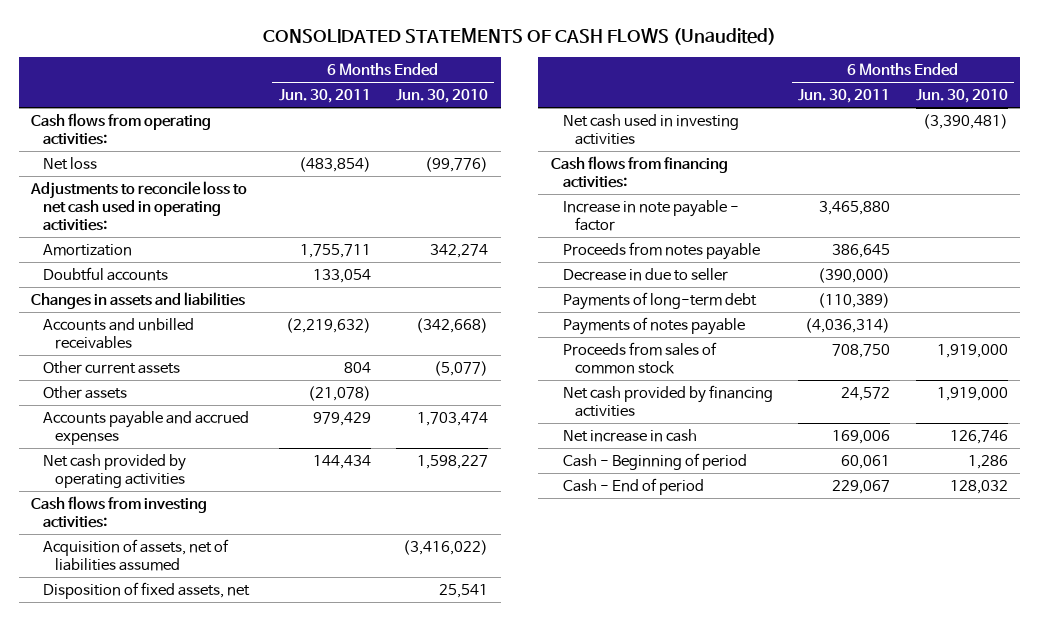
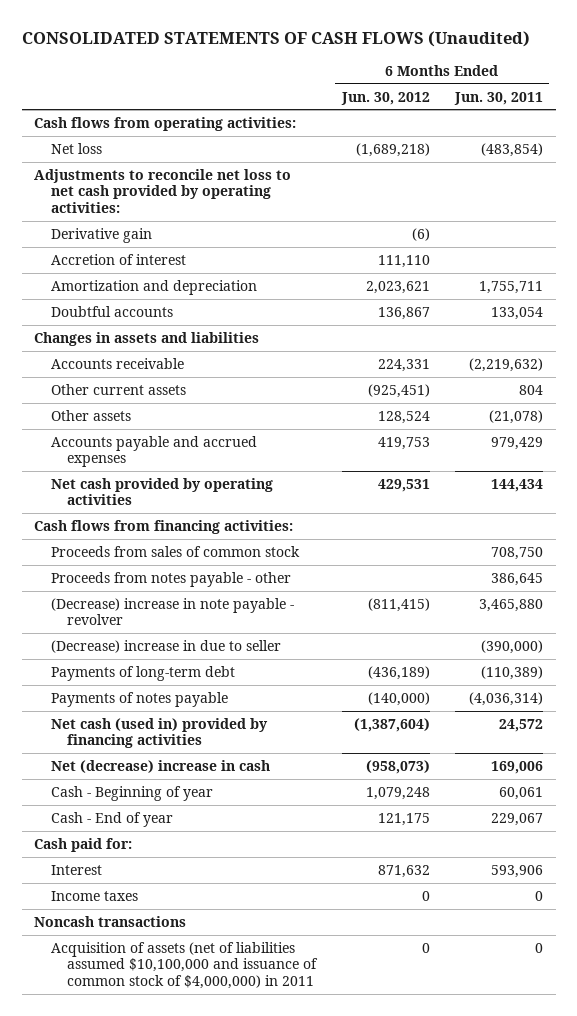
- | 6 Months Ended Jun. 30, 2011 | 6 Months Ended Jun. 30, 2010
+ | 6 Months Ended Jun. 30, 2012 | 6 Months Ended Jun. 30, 2011
- Adjustments to reconcile loss to net cash used in operating activities:
- Amortization | 1,755,711 | 342,274
+ Adjustments to reconcile net loss to net cash provided by operating activities:
+ Derivative gain | (6) |
+ Accretion of interest | 111,110 |
+ Amortization and depreciation | 2,023,621 | 1,755,711
- Accounts and unbilled receivables | (2,219,632) | (342,668)
+ Accounts receivable | 224,331 | (2,219,632)
- Cash flows from investing activities:
- Acquisition of assets, net of liabilities assumed | | (3,416,022)
- Disposition of fixed assets, net | | 25,541
- Net cash used in investing activities | | (3,390,481)
- Increase in note payable - factor | 3,465,880 |
- Proceeds from notes payable | 386,645 |
- Decrease in due to seller | (390,000) |
moved up: Proceeds from sales of common stock | | 708,750
+ Proceeds from notes payable - other | | 386,645
+ (Decrease) increase in note payable - revolver | (811,415) | 3,465,880
+ (Decrease) increase in due to seller | | (390,000)
- Net cash provided by financing activities | 24,572 | 1,919,000
- Net increase in cash | 169,006 | 126,746
- Cash - Beginning of period | 60,061 | 1,286
- Cash - End of period | 229,067 | 128,032
+ Net cash (used in) provided by financing activities | (1,387,604) | 24,572
+ Net (decrease) increase in cash | (958,073) | 169,006
+ Cash - Beginning of year | 1,079,248 | 60,061
+ Cash - End of year | 121,175 | 229,067
+ Cash paid for:
+ Interest | 871,632 | 593,906
+ Income taxes | 0 | 0
+ Noncash transactions
+ Acquisition of assets (net of liabilities assumed $10,100,000 and issuance of common stock of $4,000,000) in 2011 | 0 | 0

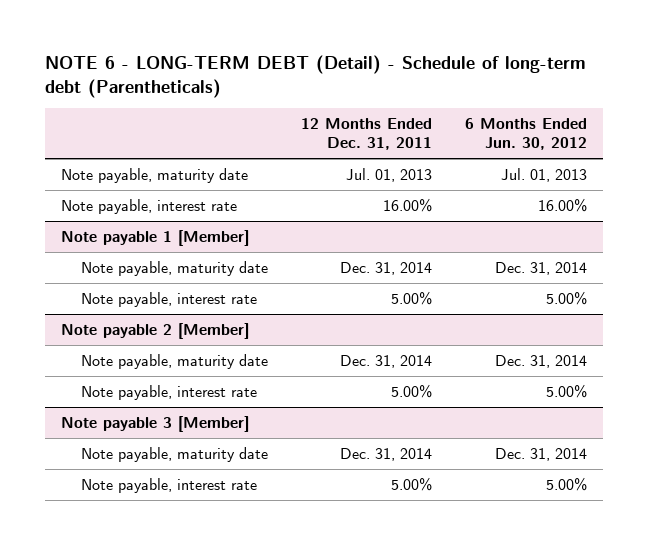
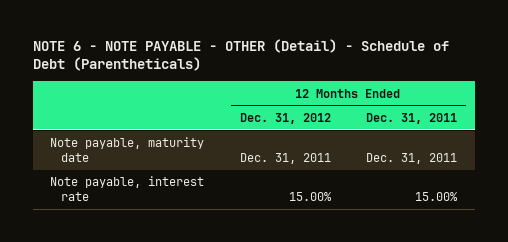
- NOTE 6 - LONG-TERM DEBT (Detail) - Schedule of long-term debt (Parentheticals)
+ NOTE 6 - NOTE PAYABLE - OTHER (Detail) - Schedule of Debt (Parentheticals)
- | 12 Months Ended Dec. 31, 2011 | 6 Months Ended Jun. 30, 2012
+ | 12 Months Ended Dec. 31, 2012 | 12 Months Ended Dec. 31, 2011
- Note payable, maturity date | Jul. 01, 2013 | Jul. 01, 2013
- Note payable, interest rate | 16.00% | 16.00%
- Note payable 1 [Member]
- Note payable, maturity date | Dec. 31, 2014 | Dec. 31, 2014
- Note payable, interest rate | 5.00% | 5.00%
- Note payable 2 [Member]
- Note payable, maturity date | Dec. 31, 2014 | Dec. 31, 2014
- Note payable, interest rate | 5.00% | 5.00%
- Note payable 3 [Member]
- Note payable, maturity date | Dec. 31, 2014 | Dec. 31, 2014
- Note payable, interest rate | 5.00% | 5.00%
+ Note payable, maturity date | Dec. 31, 2011 | Dec. 31, 2011
+ Note payable, interest rate | 15.00% | 15.00%

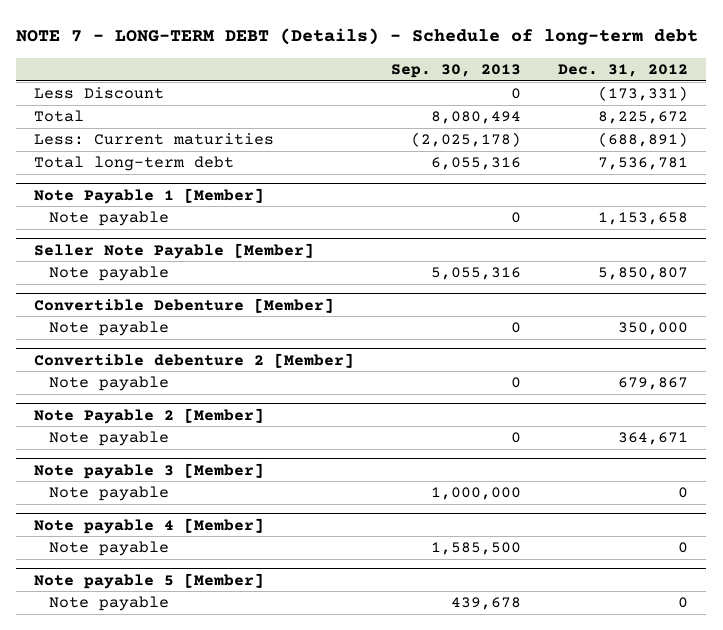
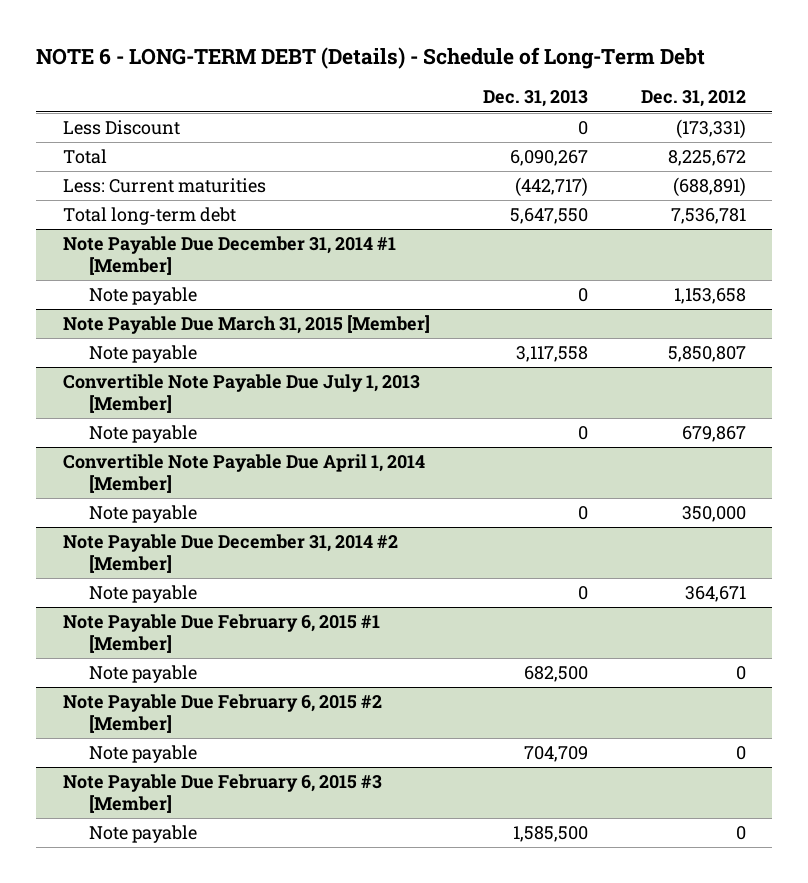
- NOTE 7 - LONG-TERM DEBT (Details) - Schedule of long-term debt
+ NOTE 6 - LONG-TERM DEBT (Details) - Schedule of Long-Term Debt
- | Sep. 30, 2013 | Dec. 31, 2012
+ | Dec. 31, 2013 | Dec. 31, 2012
- Note Payable 1 [Member]
+ Note Payable Due December 31, 2014 #1 [Member]
- Seller Note Payable [Member]
+ Note Payable Due March 31, 2015 [Member]
- Convertible Debenture [Member]
- Note payable | 0 | 350,000
- Convertible debenture 2 [Member]
+ Convertible Note Payable Due July 1, 2013 [Member]
- Note Payable 2 [Member]
+ Convertible Note Payable Due April 1, 2014 [Member]
+ Note payable | 0 | 350,000
+ Note Payable Due December 31, 2014 #2 [Member]
- Note payable 3 [Member]
+ Note Payable Due February 6, 2015 #1 [Member]
- Note payable 4 [Member]
+ Note Payable Due February 6, 2015 #2 [Member]
- Note payable 5 [Member]
+ Note Payable Due February 6, 2015 #3 [Member]

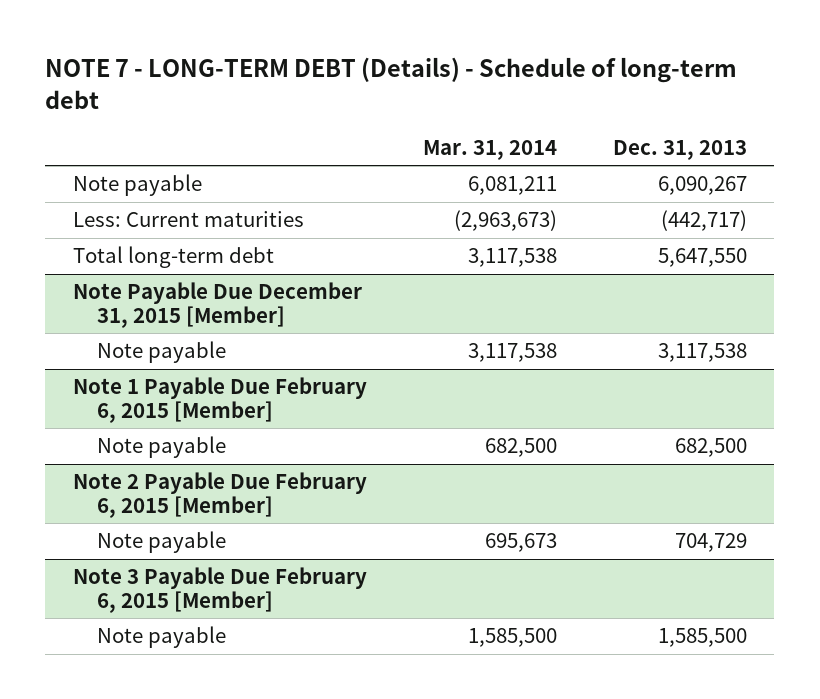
- NOTE 6 - LONG-TERM DEBT (Details) - Schedule of Long-Term Debt
+ NOTE 7 - LONG-TERM DEBT (Details) - Schedule of long-term debt
- | Dec. 31, 2013 | Dec. 31, 2012
+ | Mar. 31, 2014 | Dec. 31, 2013
- Less Discount | 0 | (173,331)
- Total | 6,090,267 | 8,225,672
+ Note payable | 6,081,211 | 6,090,267
- Note Payable Due December 31, 2014 #1 [Member]
- Note payable | 0 | 1,153,658
- Note Payable Due March 31, 2015 [Member]
- Note payable | 3,117,558 | 5,850,807
- Convertible Note Payable Due July 1, 2013 [Member]
- Note payable | 0 | 679,867
- Convertible Note Payable Due April 1, 2014 [Member]
- Note payable | 0 | 350,000
- Note Payable Due December 31, 2014 #2 [Member]
- Note payable | 0 | 364,671
- Note Payable Due February 6, 2015 #1 [Member]
+ Note Payable Due December 31, 2015 [Member]
+ Note payable | 3,117,538 | 3,117,538
+ Note 1 Payable Due February 6, 2015 [Member]
- Note Payable Due February 6, 2015 #2 [Member]
- Note payable | 704,709 | 0
- Note Payable Due February 6, 2015 #3 [Member]
+ Note 2 Payable Due February 6, 2015 [Member]
+ Note payable | 695,673 | 704,729
+ Note 3 Payable Due February 6, 2015 [Member]

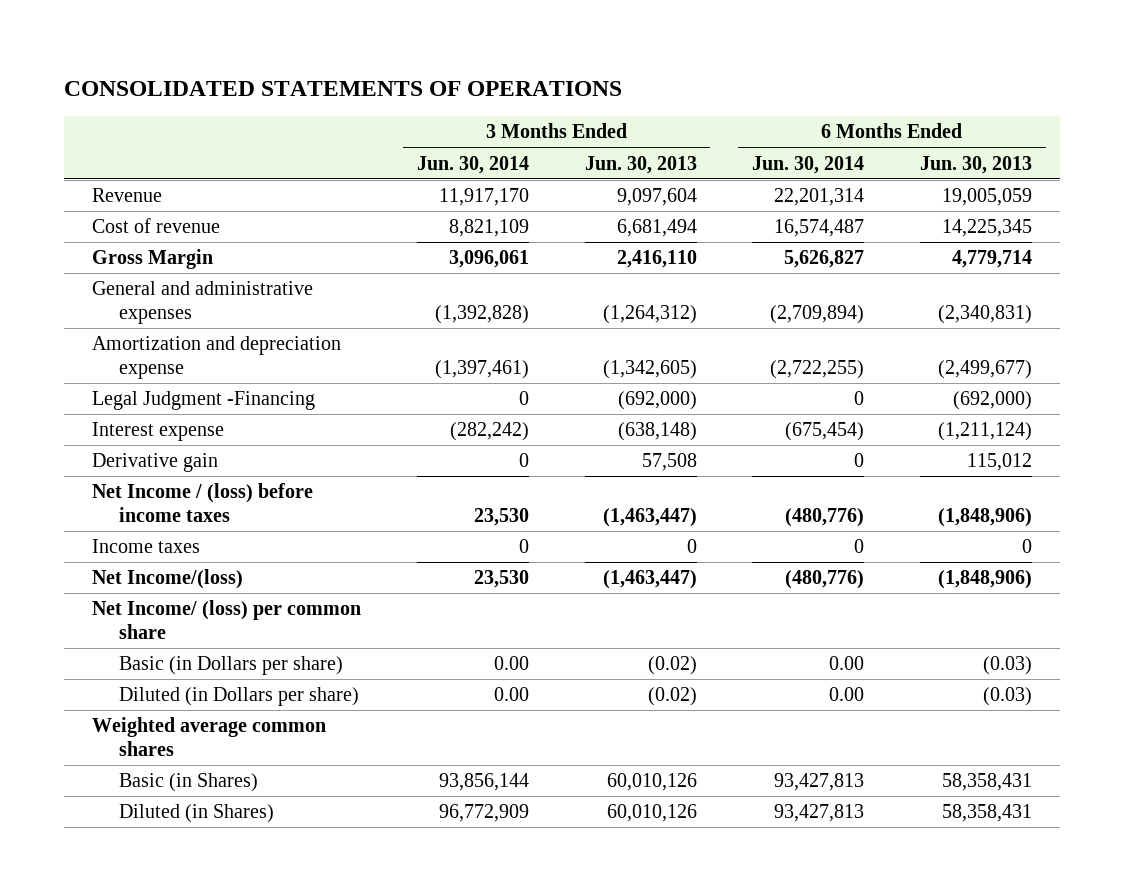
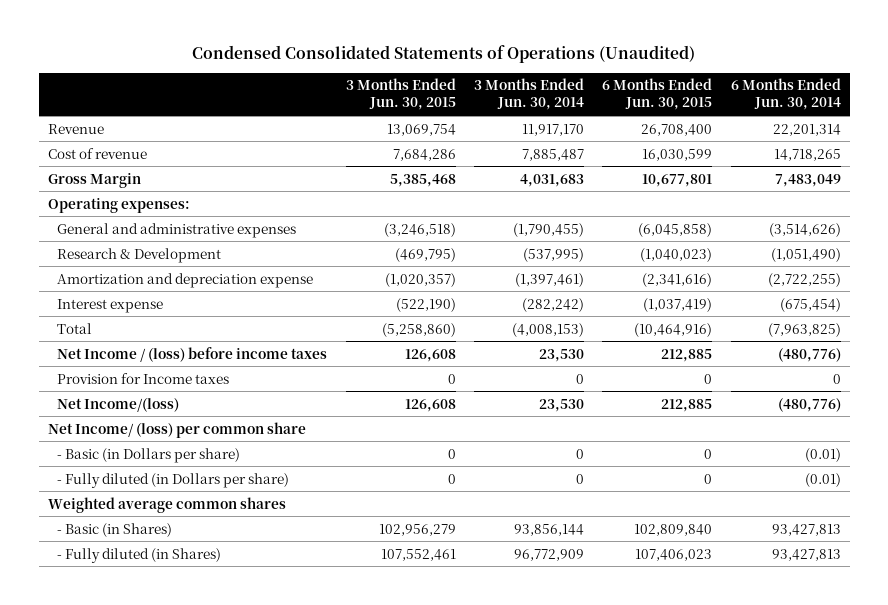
- CONSOLIDATED STATEMENTS OF OPERATIONS
+ Condensed Consolidated Statements of Operations (Unaudited)
- | 3 Months Ended Jun. 30, 2014 | 3 Months Ended Jun. 30, 2013 | 6 Months Ended Jun. 30, 2014 | 6 Months Ended Jun. 30, 2013
+ | 3 Months Ended Jun. 30, 2015 | 3 Months Ended Jun. 30, 2014 | 6 Months Ended Jun. 30, 2015 | 6 Months Ended Jun. 30, 2014
- Cost of revenue | 8,821,109 | 6,681,494 | 16,574,487 | 14,225,345
- Gross Margin | 3,096,061 | 2,416,110 | 5,626,827 | 4,779,714
- General and administrative expenses | (1,392,828) | (1,264,312) | (2,709,894) | (2,340,831)
+ Cost of revenue | 7,684,286 | 7,885,487 | 16,030,599 | 14,718,265
+ Gross Margin | 5,385,468 | 4,031,683 | 10,677,801 | 7,483,049
+ Operating expenses:
+ General and administrative expenses | (3,246,518) | (1,790,455) | (6,045,858) | (3,514,626)
+ Research & Development | (469,795) | (537,995) | (1,040,023) | (1,051,490)
- Legal Judgment -Financing | 0 | (692,000) | 0 | (692,000)
- Derivative gain | 0 | 57,508 | 0 | 115,012
+ Total | (5,258,860) | (4,008,153) | (10,464,916) | (7,963,825)
- Income taxes | 0 | 0 | 0 | 0
+ Provision for Income taxes | 0 | 0 | 0 | 0
- Basic (in Dollars per share) | 0.00 | (0.02) | 0.00 | (0.03)
- Diluted (in Dollars per share) | 0.00 | (0.02) | 0.00 | (0.03)
+ - Basic (in Dollars per share) | 0 | 0 | 0 | (0.01)
+ - Fully diluted (in Dollars per share) | 0 | 0 | 0 | (0.01)
- Basic (in Shares) | 93,856,144 | 60,010,126 | 93,427,813 | 58,358,431
- Diluted (in Shares) | 96,772,909 | 60,010,126 | 93,427,813 | 58,358,431
+ - Basic (in Shares) | 102,956,279 | 93,856,144 | 102,809,840 | 93,427,813
+ - Fully diluted (in Shares) | 107,552,461 | 96,772,909 | 107,406,023 | 93,427,813

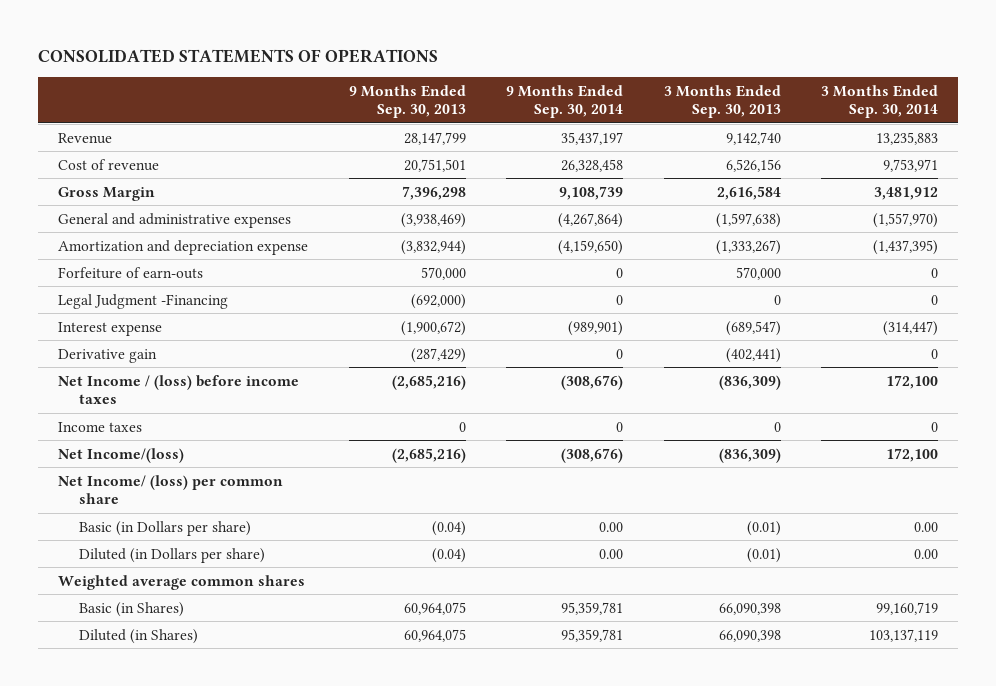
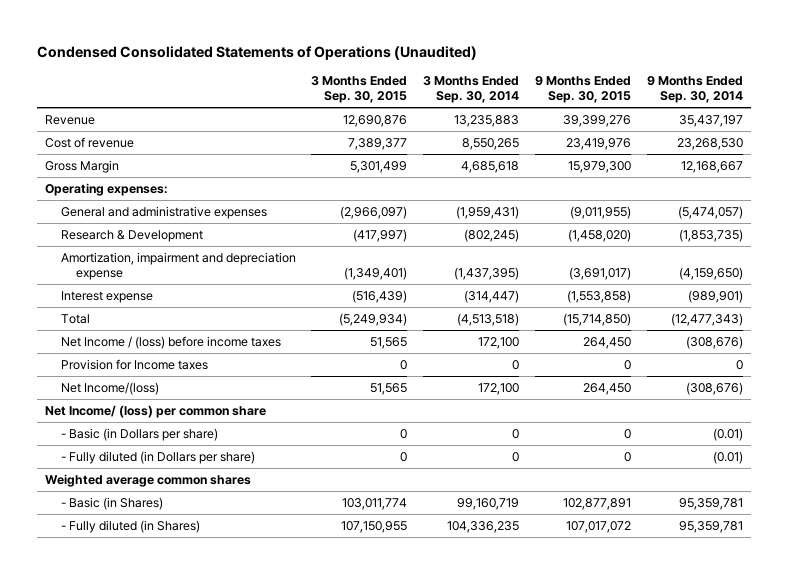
- CONSOLIDATED STATEMENTS OF OPERATIONS
+ Condensed Consolidated Statements of Operations (Unaudited)
- | 9 Months Ended Sep. 30, 2013 | 9 Months Ended Sep. 30, 2014 | 3 Months Ended Sep. 30, 2013 | 3 Months Ended Sep. 30, 2014
+ | 3 Months Ended Sep. 30, 2015 | 3 Months Ended Sep. 30, 2014 | 9 Months Ended Sep. 30, 2015 | 9 Months Ended Sep. 30, 2014
- Cost of revenue | 20,751,501 | 26,328,458 | 6,526,156 | 9,753,971
- Gross Margin | 7,396,298 | 9,108,739 | 2,616,584 | 3,481,912
- General and administrative expenses | (3,938,469) | (4,267,864) | (1,597,638) | (1,557,970)
- Amortization and depreciation expense | (3,832,944) | (4,159,650) | (1,333,267) | (1,437,395)
- Forfeiture of earn-outs | 570,000 | 0 | 570,000 | 0
- Legal Judgment -Financing | (692,000) | 0 | 0 | 0
+ Cost of revenue | 7,389,377 | 8,550,265 | 23,419,976 | 23,268,530
+ Gross Margin | 5,301,499 | 4,685,618 | 15,979,300 | 12,168,667
+ Operating expenses:
+ General and administrative expenses | (2,966,097) | (1,959,431) | (9,011,955) | (5,474,057)
+ Research & Development | (417,997) | (802,245) | (1,458,020) | (1,853,735)
+ Amortization, impairment and depreciation expense | (1,349,401) | (1,437,395) | (3,691,017) | (4,159,650)
- Derivative gain | (287,429) | 0 | (402,441) | 0
+ Total | (5,249,934) | (4,513,518) | (15,714,850) | (12,477,343)
- Income taxes | 0 | 0 | 0 | 0
+ Provision for Income taxes | 0 | 0 | 0 | 0
- Basic (in Dollars per share) | (0.04) | 0.00 | (0.01) | 0.00
- Diluted (in Dollars per share) | (0.04) | 0.00 | (0.01) | 0.00
+ - Basic (in Dollars per share) | 0 | 0 | 0 | (0.01)
+ - Fully diluted (in Dollars per share) | 0 | 0 | 0 | (0.01)
- Basic (in Shares) | 60,964,075 | 95,359,781 | 66,090,398 | 99,160,719
- Diluted (in Shares) | 60,964,075 | 95,359,781 | 66,090,398 | 103,137,119
+ - Basic (in Shares) | 103,011,774 | 99,160,719 | 102,877,891 | 95,359,781
+ - Fully diluted (in Shares) | 107,150,955 | 104,336,235 | 107,017,072 | 95,359,781

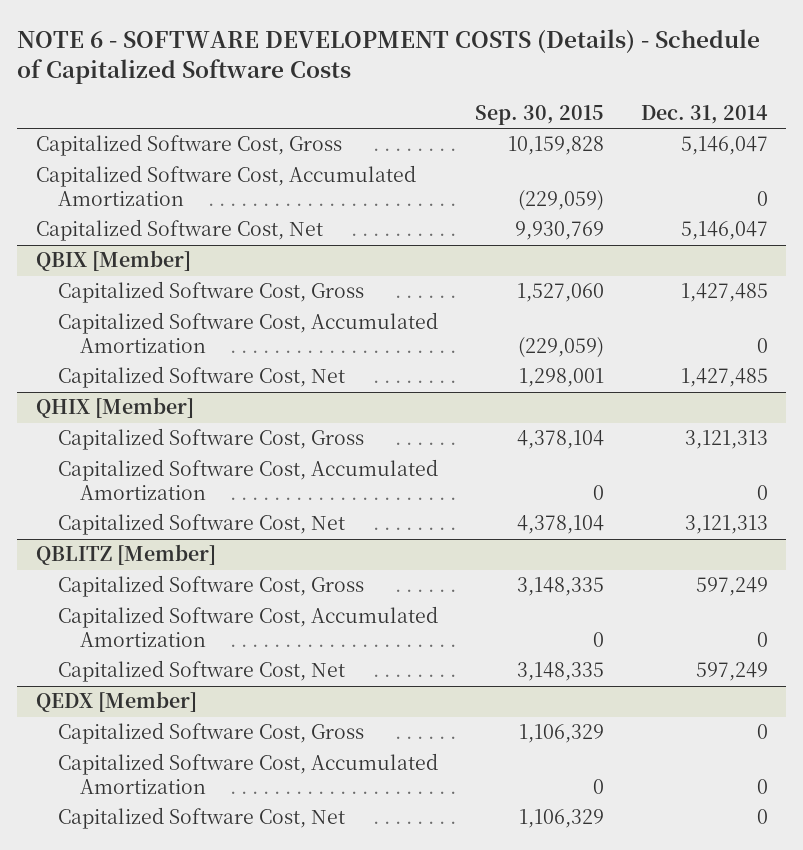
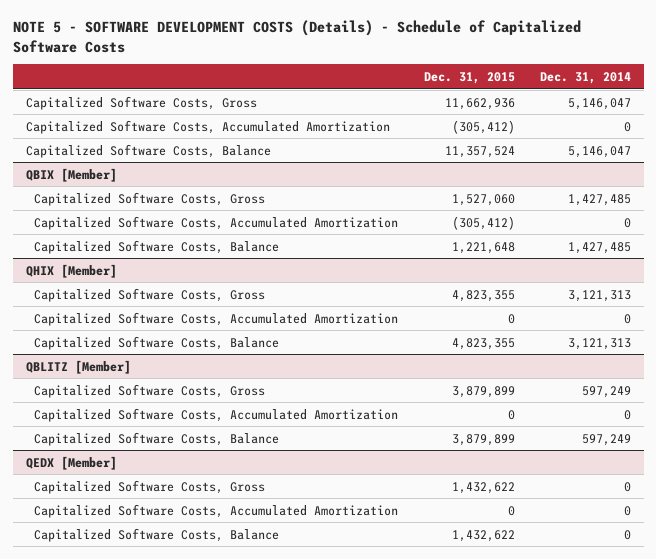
- NOTE 6 - SOFTWARE DEVELOPMENT COSTS (Details) - Schedule of Capitalized Software Costs
+ NOTE 5 - SOFTWARE DEVELOPMENT COSTS (Details) - Schedule of Capitalized Software Costs
- | Sep. 30, 2015 | Dec. 31, 2014
+ | Dec. 31, 2015 | Dec. 31, 2014
- Capitalized Software Cost, Gross | 10,159,828 | 5,146,047
- Capitalized Software Cost, Accumulated Amortization | (229,059) | 0
- Capitalized Software Cost, Net | 9,930,769 | 5,146,047
+ Capitalized Software Costs, Gross | 11,662,936 | 5,146,047
+ Capitalized Software Costs, Accumulated Amortization | (305,412) | 0
+ Capitalized Software Costs, Balance | 11,357,524 | 5,146,047
@ QBIX [Member]
- Capitalized Software Cost, Gross | 1,527,060 | 1,427,485
- Capitalized Software Cost, Accumulated Amortization | (229,059) | 0
- Capitalized Software Cost, Net | 1,298,001 | 1,427,485
+ Capitalized Software Costs, Gross | 1,527,060 | 1,427,485
+ Capitalized Software Costs, Accumulated Amortization | (305,412) | 0
+ Capitalized Software Costs, Balance | 1,221,648 | 1,427,485
@ QHIX [Member]
- Capitalized Software Cost, Gross | 4,378,104 | 3,121,313
- Capitalized Software Cost, Accumulated Amortization | 0 | 0
- Capitalized Software Cost, Net | 4,378,104 | 3,121,313
+ Capitalized Software Costs, Gross | 4,823,355 | 3,121,313
+ Capitalized Software Costs, Accumulated Amortization | 0 | 0
+ Capitalized Software Costs, Balance | 4,823,355 | 3,121,313
@ QBLITZ [Member]
- Capitalized Software Cost, Gross | 3,148,335 | 597,249
- Capitalized Software Cost, Accumulated Amortization | 0 | 0
- Capitalized Software Cost, Net | 3,148,335 | 597,249
+ Capitalized Software Costs, Gross | 3,879,899 | 597,249
+ Capitalized Software Costs, Accumulated Amortization | 0 | 0
+ Capitalized Software Costs, Balance | 3,879,899 | 597,249
@ QEDX [Member]
- Capitalized Software Cost, Gross | 1,106,329 | 0
- Capitalized Software Cost, Accumulated Amortization | 0 | 0
- Capitalized Software Cost, Net | 1,106,329 | 0
+ Capitalized Software Costs, Gross | 1,432,622 | 0
+ Capitalized Software Costs, Accumulated Amortization | 0 | 0
+ Capitalized Software Costs, Balance | 1,432,622 | 0

